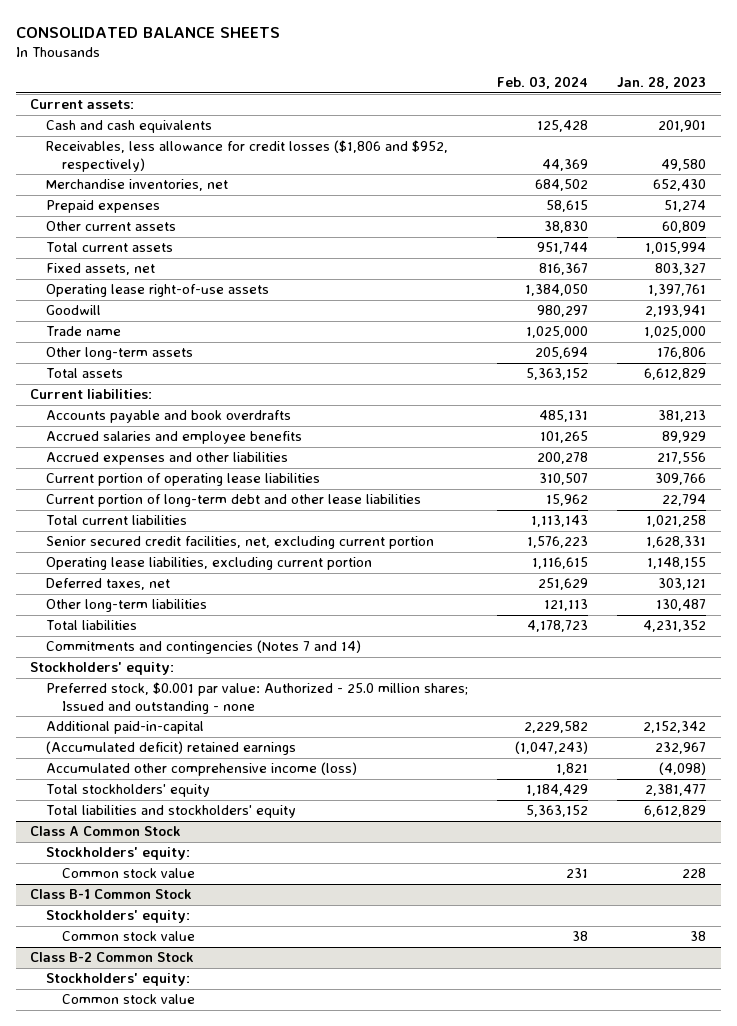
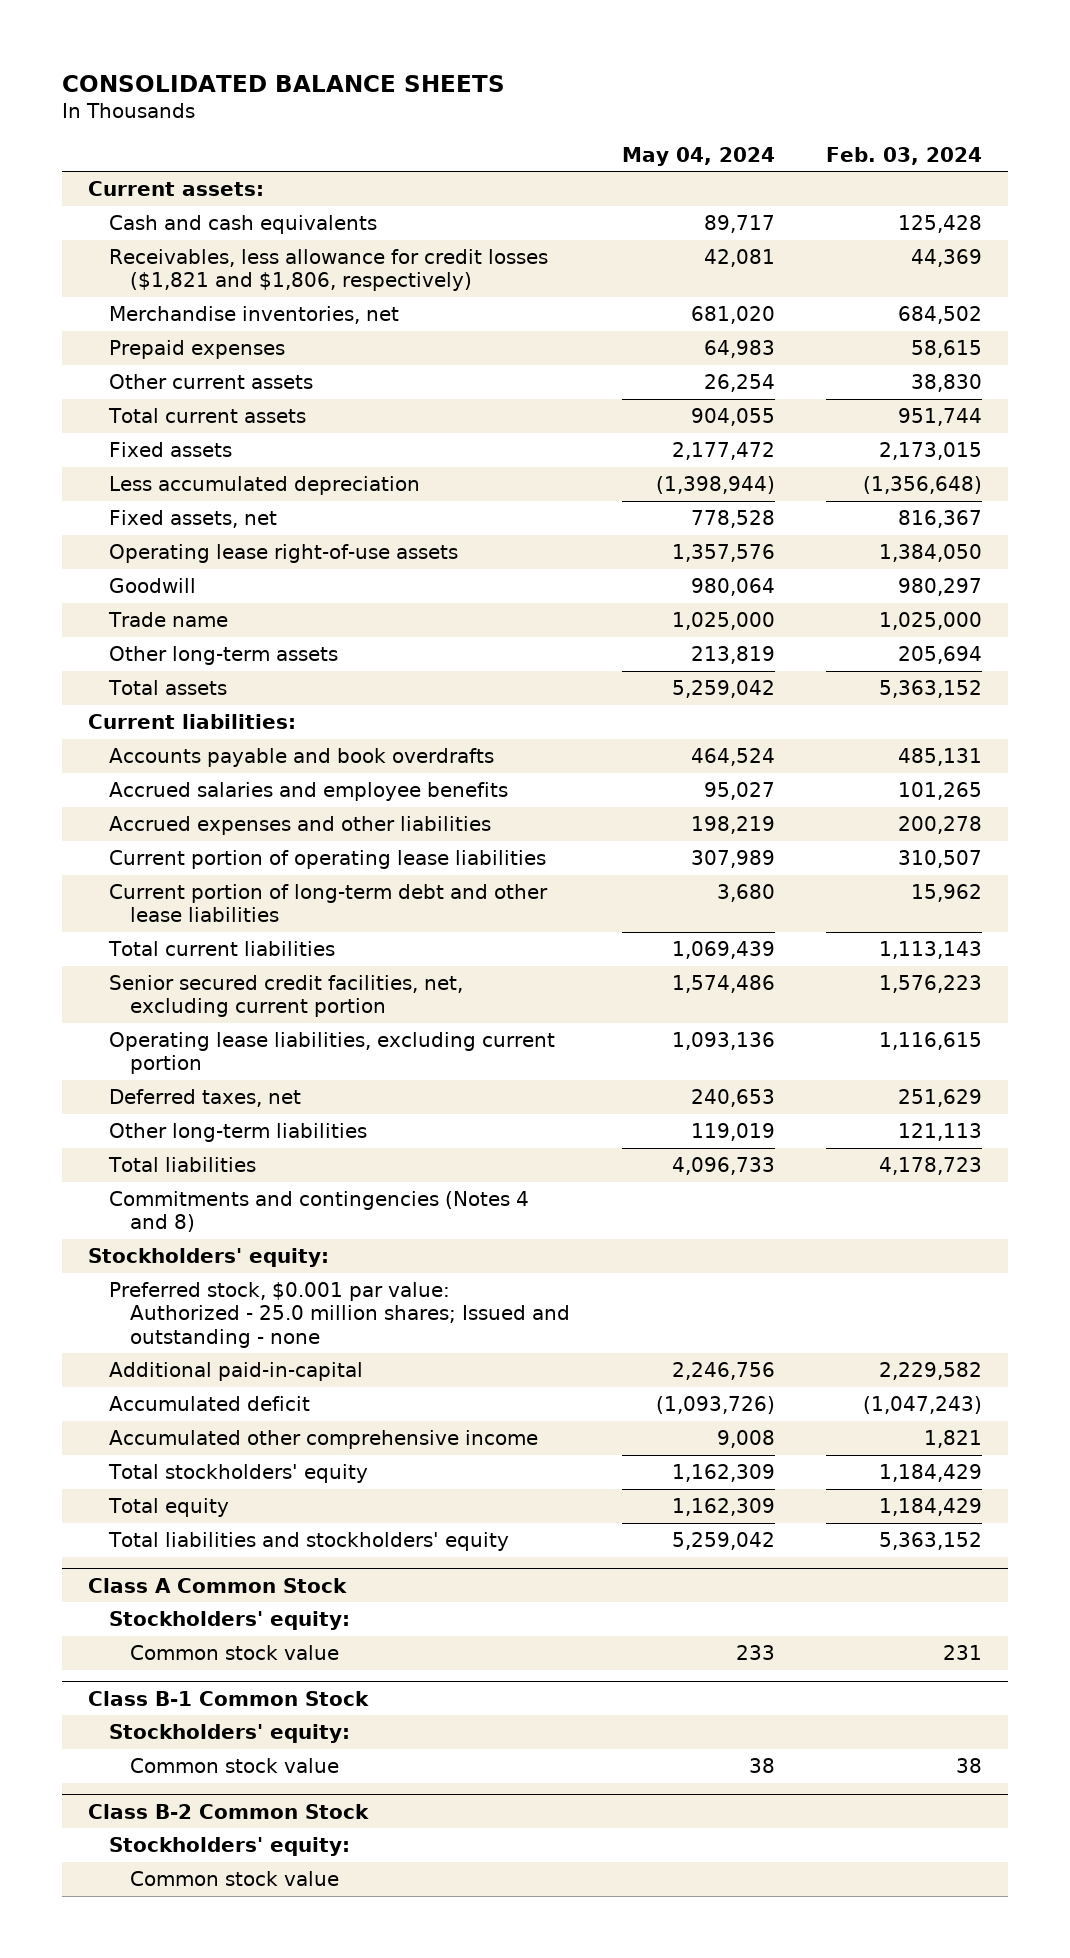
- | Feb. 03, 2024 | Jan. 28, 2023
+ | May 04, 2024 | Feb. 03, 2024
- Receivables, less allowance for credit losses ($1,806 and $952, respectively) | 44,369 | 49,580
+ Receivables, less allowance for credit losses ($1,821 and $1,806, respectively) | 42,081 | 44,369
+ Fixed assets | 2,177,472 | 2,173,015
+ Less accumulated depreciation | (1,398,944) | (1,356,648)
- Commitments and contingencies (Notes 7 and 14)
+ Commitments and contingencies (Notes 4 and 8)
- (Accumulated deficit) retained earnings | (1,047,243) | 232,967
- Accumulated other comprehensive income (loss) | 1,821 | (4,098)
+ Accumulated deficit | (1,093,726) | (1,047,243)
+ Accumulated other comprehensive income | 9,008 | 1,821
+ Total equity | 1,162,309 | 1,184,429

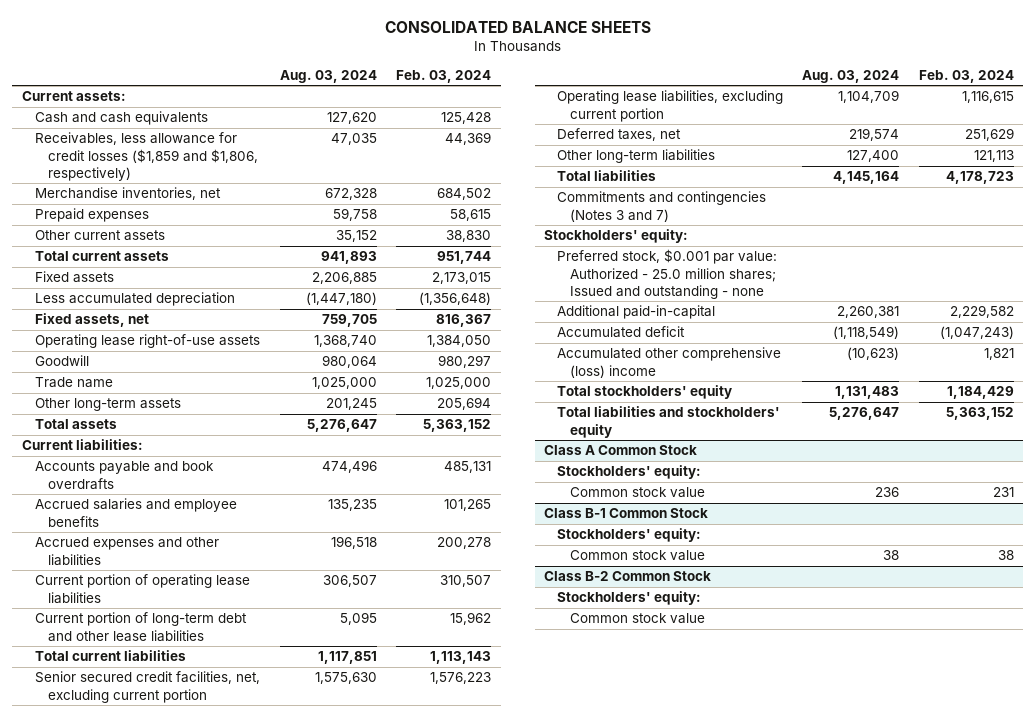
- | May 04, 2024 | Feb. 03, 2024
+ | Aug. 03, 2024 | Feb. 03, 2024
- Receivables, less allowance for credit losses ($1,821 and $1,806, respectively) | 42,081 | 44,369
+ Receivables, less allowance for credit losses ($1,859 and $1,806, respectively) | 47,035 | 44,369
- Commitments and contingencies (Notes 4 and 8)
+ Commitments and contingencies (Notes 3 and 7)
- Accumulated other comprehensive income | 9,008 | 1,821
+ Accumulated other comprehensive (loss) income | (10,623) | 1,821
- Total equity | 1,162,309 | 1,184,429

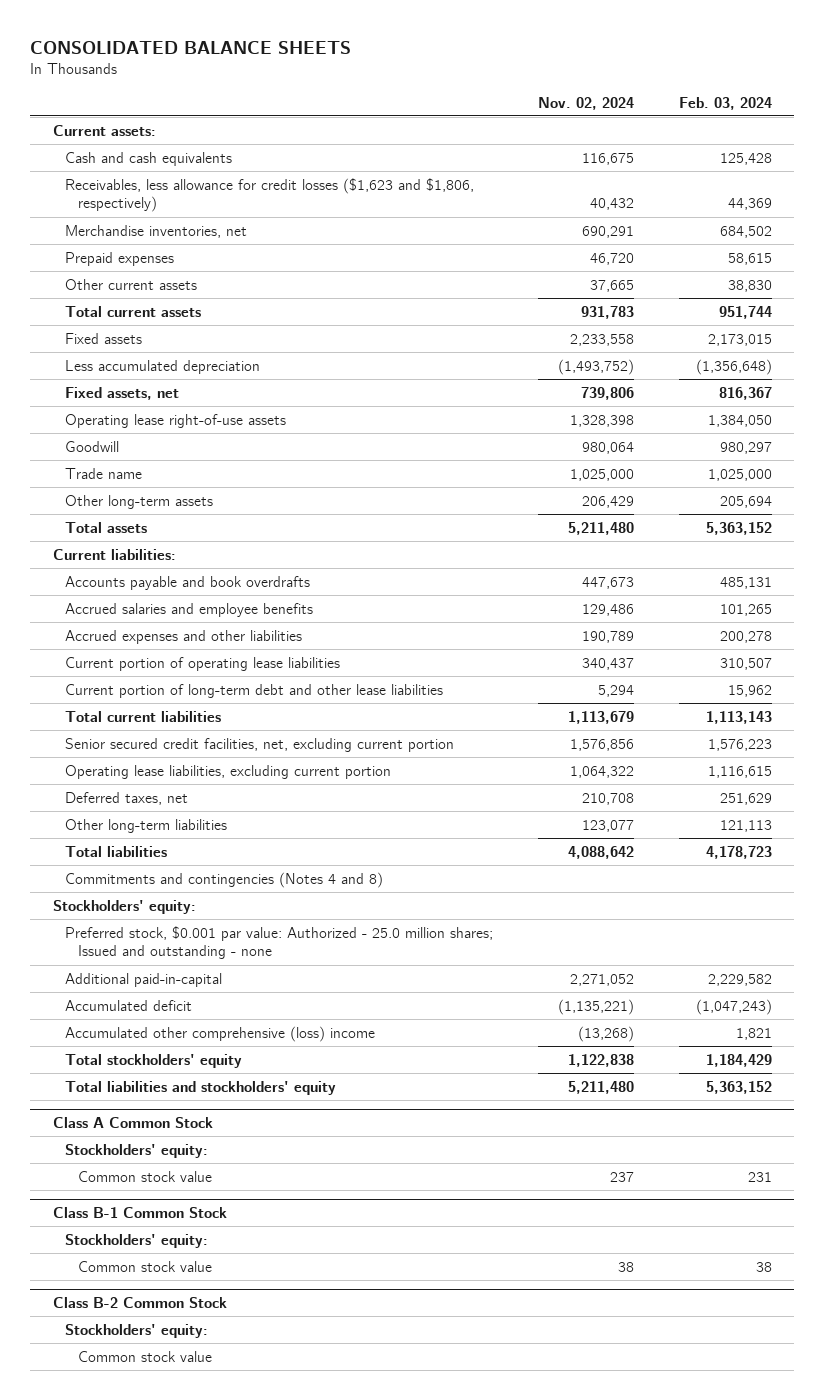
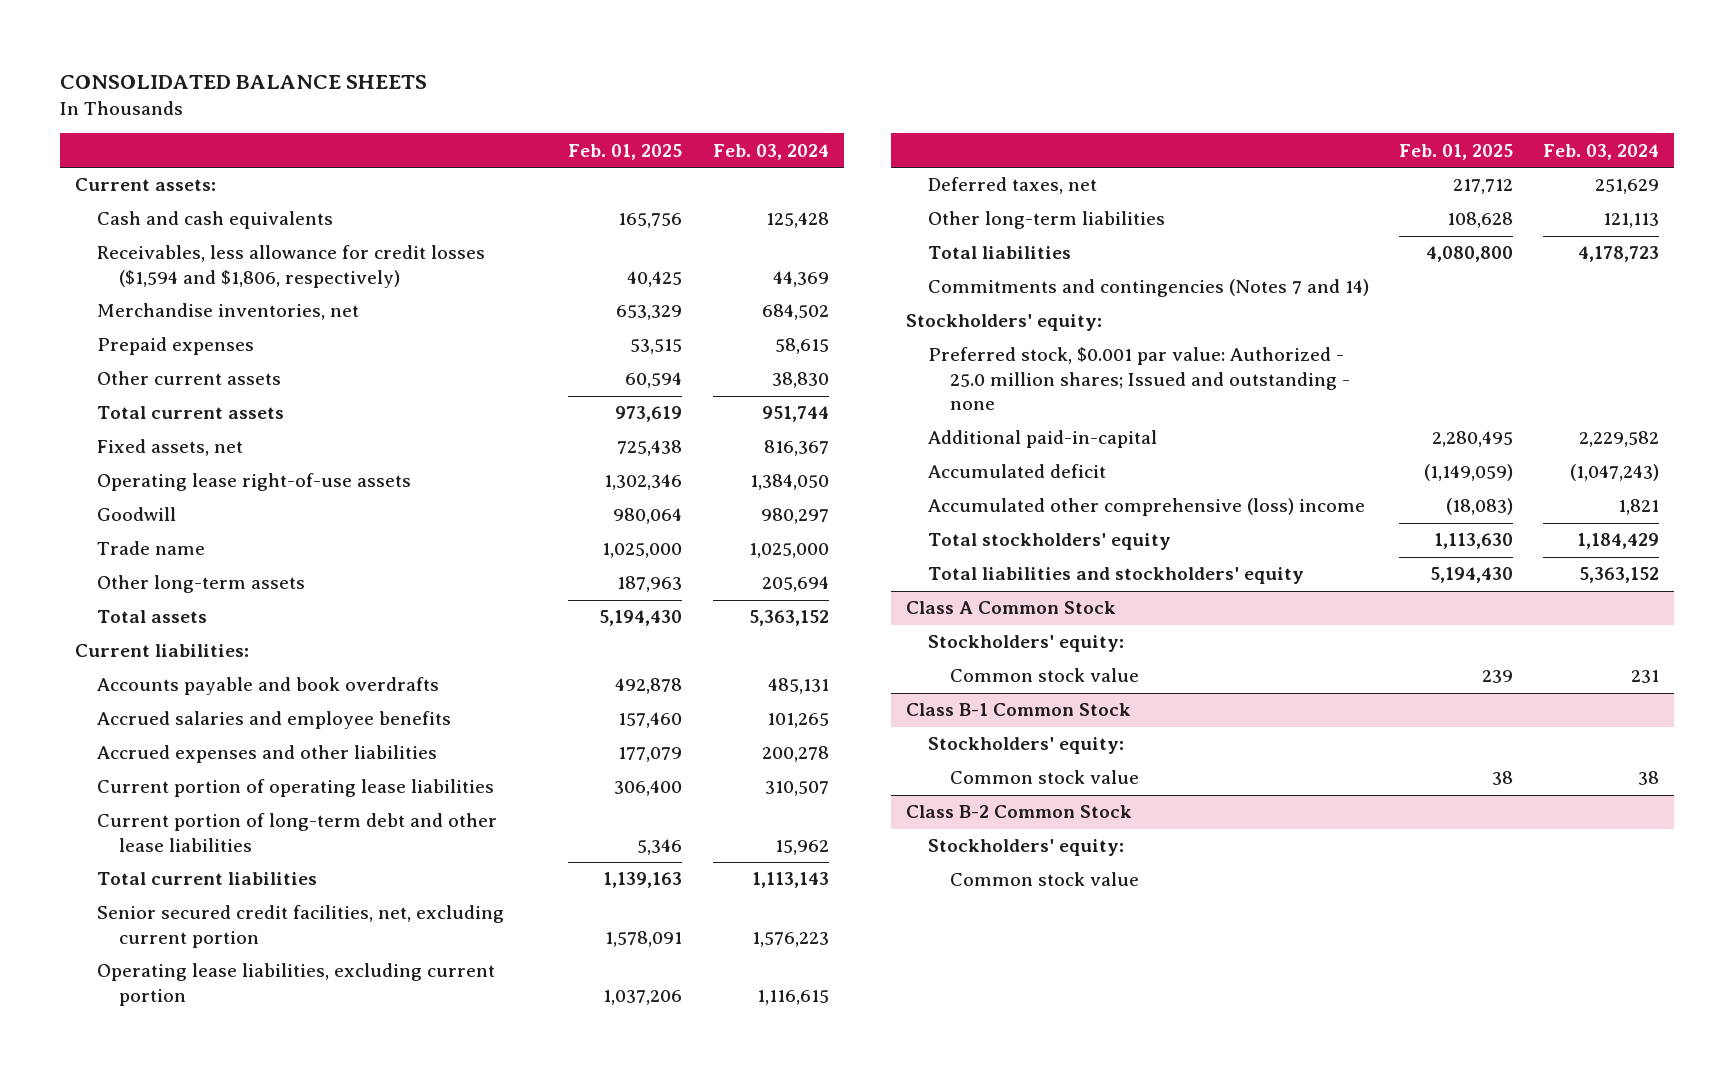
- | Nov. 02, 2024 | Feb. 03, 2024
+ | Feb. 01, 2025 | Feb. 03, 2024
- Receivables, less allowance for credit losses ($1,623 and $1,806, respectively) | 40,432 | 44,369
+ Receivables, less allowance for credit losses ($1,594 and $1,806, respectively) | 40,425 | 44,369
- Fixed assets | 2,233,558 | 2,173,015
- Less accumulated depreciation | (1,493,752) | (1,356,648)
- Commitments and contingencies (Notes 4 and 8)
+ Commitments and contingencies (Notes 7 and 14)

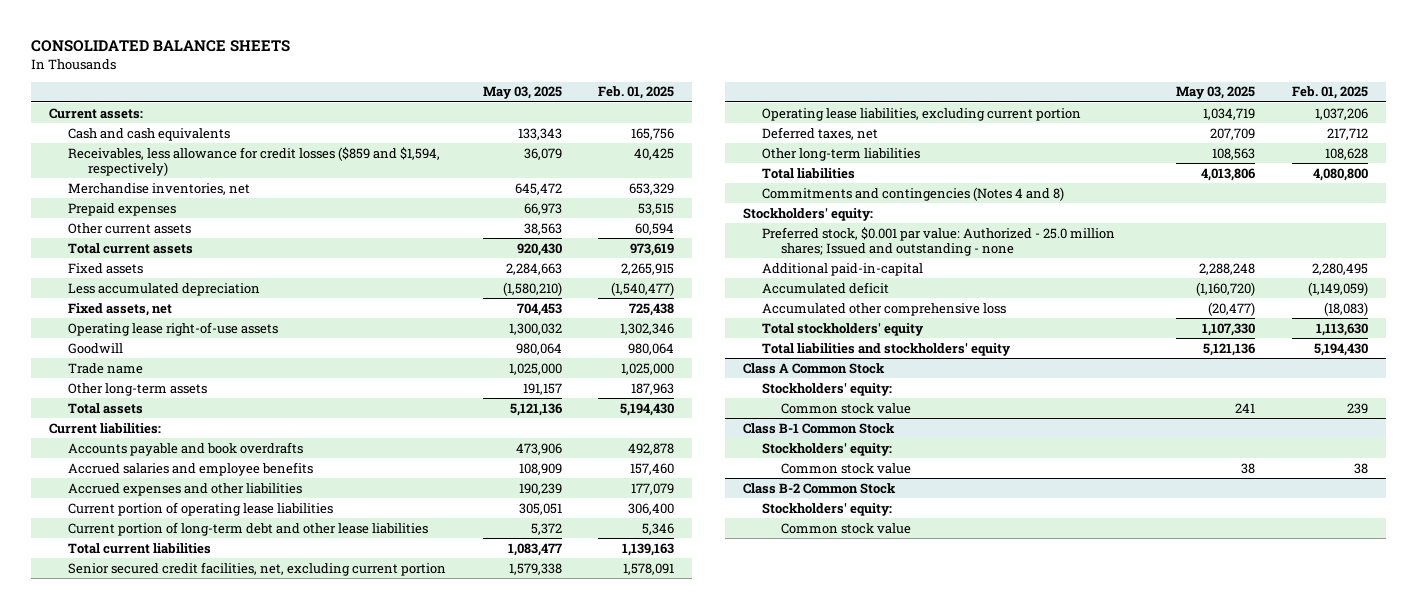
- | Feb. 01, 2025 | Feb. 03, 2024
+ | May 03, 2025 | Feb. 01, 2025
- Receivables, less allowance for credit losses ($1,594 and $1,806, respectively) | 40,425 | 44,369
+ Receivables, less allowance for credit losses ($859 and $1,594, respectively) | 36,079 | 40,425
+ Fixed assets | 2,284,663 | 2,265,915
+ Less accumulated depreciation | (1,580,210) | (1,540,477)
- Commitments and contingencies (Notes 7 and 14)
+ Commitments and contingencies (Notes 4 and 8)
- Accumulated other comprehensive (loss) income | (18,083) | 1,821
+ Accumulated other comprehensive loss | (20,477) | (18,083)

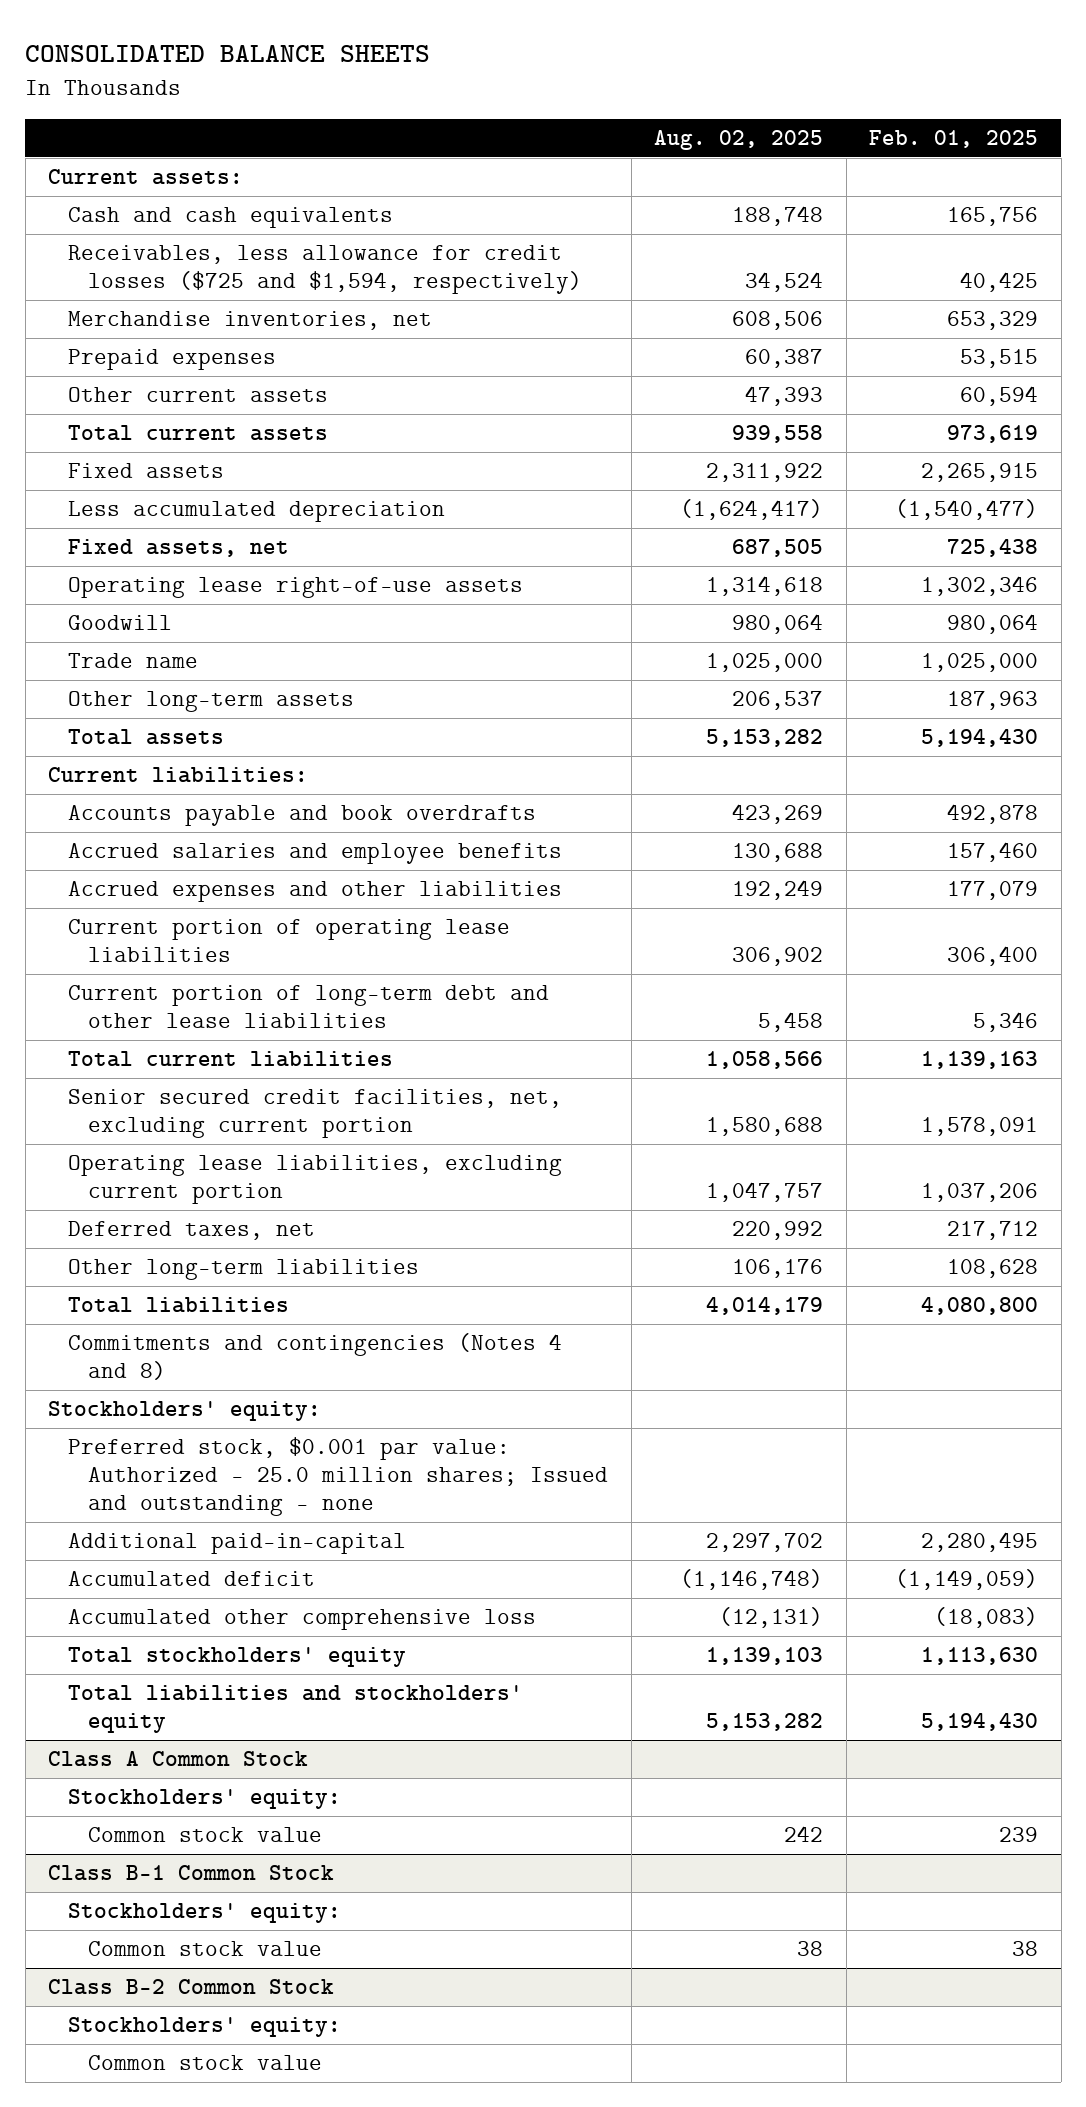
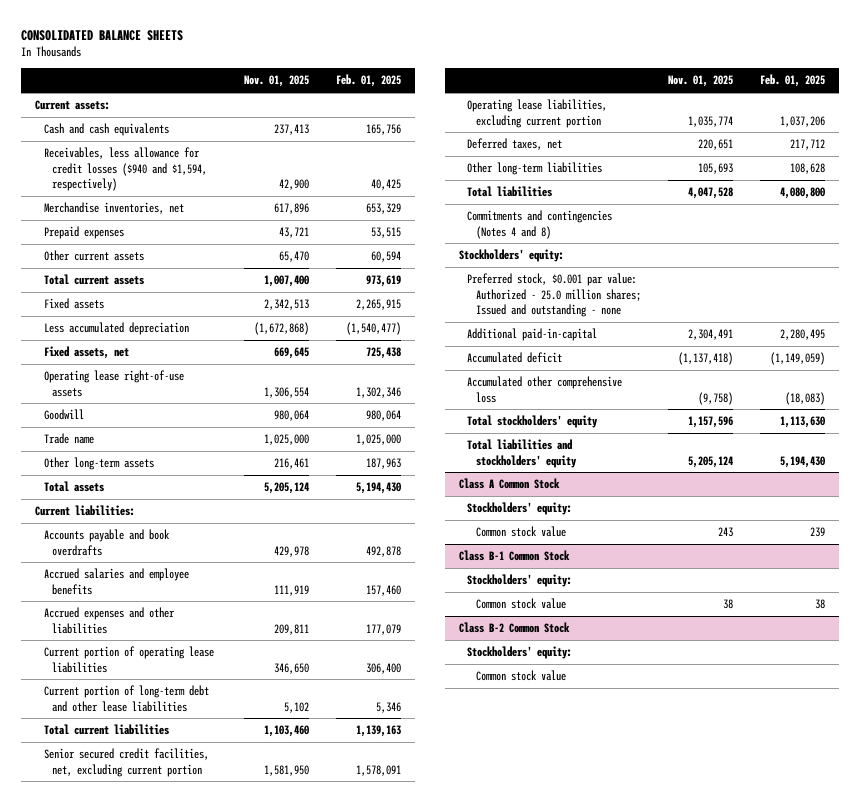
- | Aug. 02, 2025 | Feb. 01, 2025
+ | Nov. 01, 2025 | Feb. 01, 2025
- Receivables, less allowance for credit losses ($725 and $1,594, respectively) | 34,524 | 40,425
+ Receivables, less allowance for credit losses ($940 and $1,594, respectively) | 42,900 | 40,425

